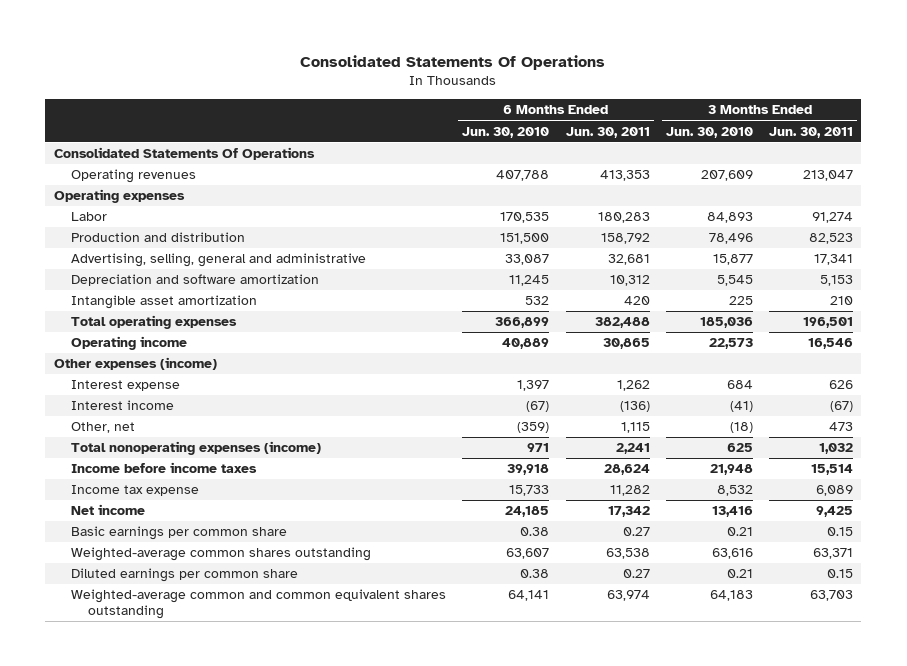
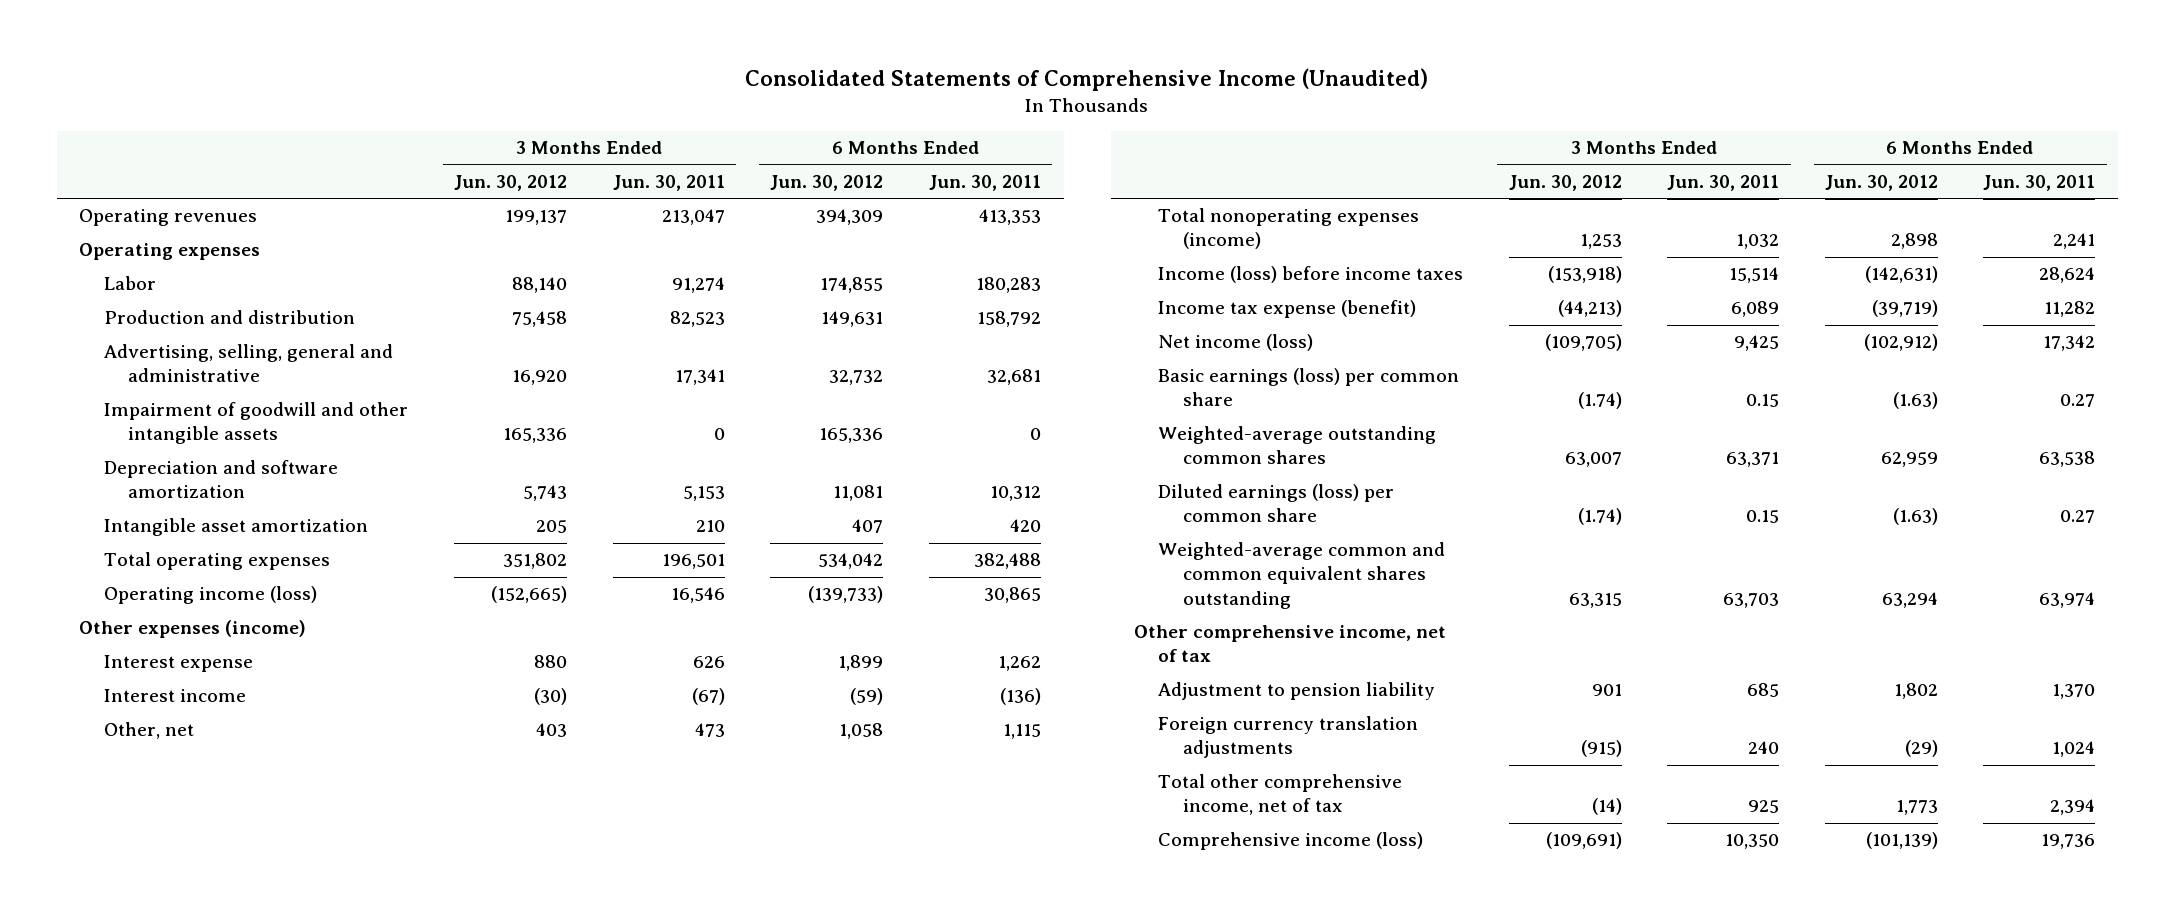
- Consolidated Statements Of Operations
+ Consolidated Statements of Comprehensive Income (Unaudited)
- | 6 Months Ended Jun. 30, 2010 | 6 Months Ended Jun. 30, 2011 | 3 Months Ended Jun. 30, 2010 | 3 Months Ended Jun. 30, 2011
+ | 3 Months Ended Jun. 30, 2012 | 3 Months Ended Jun. 30, 2011 | 6 Months Ended Jun. 30, 2012 | 6 Months Ended Jun. 30, 2011
- Consolidated Statements Of Operations
+ Impairment of goodwill and other intangible assets | 165,336 | 0 | 165,336 | 0
- Operating income | 40,889 | 30,865 | 22,573 | 16,546
+ Operating income (loss) | (152,665) | 16,546 | (139,733) | 30,865
- Income before income taxes | 39,918 | 28,624 | 21,948 | 15,514
- Income tax expense | 15,733 | 11,282 | 8,532 | 6,089
- Net income | 24,185 | 17,342 | 13,416 | 9,425
- Basic earnings per common share | 0.38 | 0.27 | 0.21 | 0.15
- Weighted-average common shares outstanding | 63,607 | 63,538 | 63,616 | 63,371
- Diluted earnings per common share | 0.38 | 0.27 | 0.21 | 0.15
+ Income (loss) before income taxes | (153,918) | 15,514 | (142,631) | 28,624
+ Income tax expense (benefit) | (44,213) | 6,089 | (39,719) | 11,282
+ Net income (loss) | (109,705) | 9,425 | (102,912) | 17,342
+ Basic earnings (loss) per common share | (1.74) | 0.15 | (1.63) | 0.27
+ Weighted-average outstanding common shares | 63,007 | 63,371 | 62,959 | 63,538
+ Diluted earnings (loss) per common share | (1.74) | 0.15 | (1.63) | 0.27
+ Other comprehensive income, net of tax
+ Adjustment to pension liability | 901 | 685 | 1,802 | 1,370
+ Foreign currency translation adjustments | (915) | 240 | (29) | 1,024
+ Total other comprehensive income, net of tax | (14) | 925 | 1,773 | 2,394
+ Comprehensive income (loss) | (109,691) | 10,350 | (101,139) | 19,736

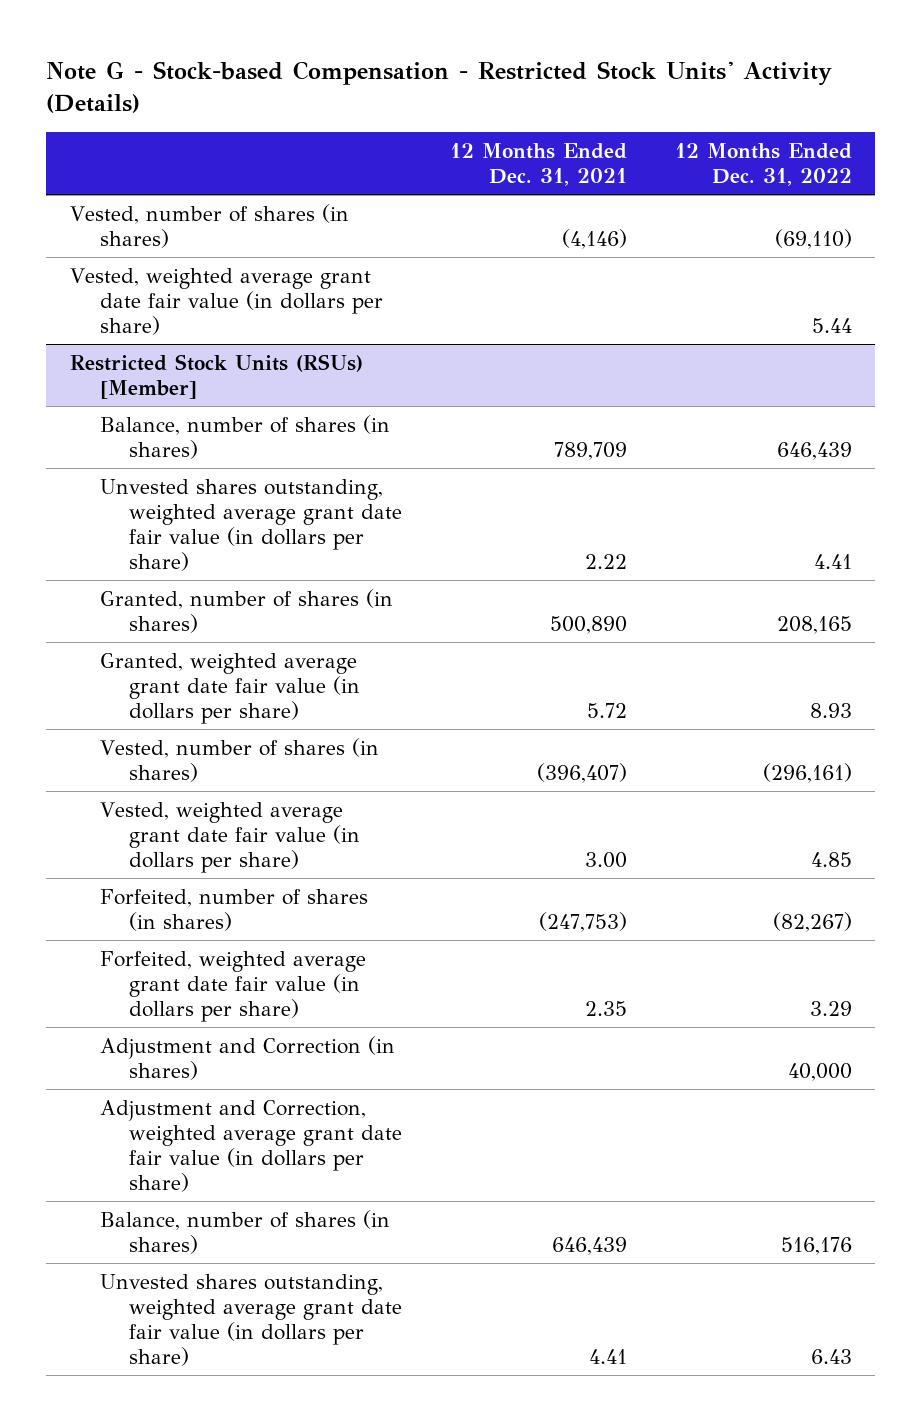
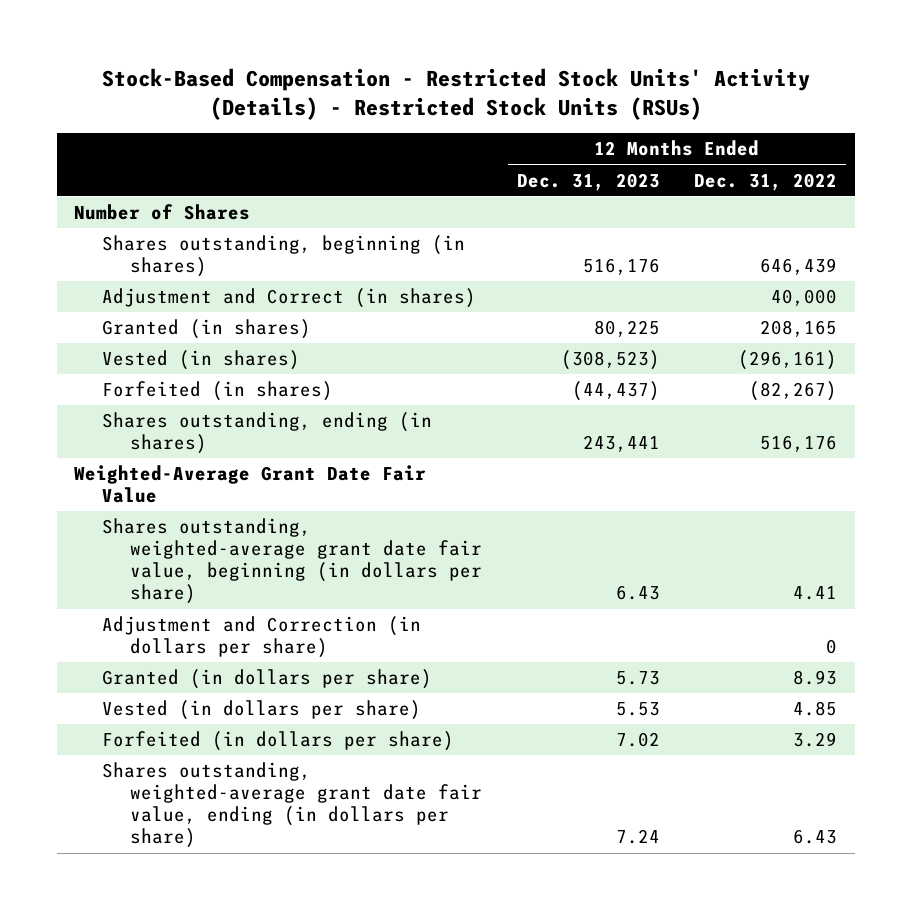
- Note G - Stock-based Compensation - Restricted Stock Units' Activity (Details)
+ Stock-Based Compensation - Restricted Stock Units' Activity (Details) - Restricted Stock Units (RSUs)
- | 12 Months Ended Dec. 31, 2021 | 12 Months Ended Dec. 31, 2022
+ | 12 Months Ended Dec. 31, 2023 | 12 Months Ended Dec. 31, 2022
- Vested, number of shares (in shares) | (4,146) | (69,110)
- Vested, weighted average grant date fair value (in dollars per share) | | 5.44
- Restricted Stock Units (RSUs) [Member]
- Balance, number of shares (in shares) | 789,709 | 646,439
- Unvested shares outstanding, weighted average grant date fair value (in dollars per share) | 2.22 | 4.41
- Granted, number of shares (in shares) | 500,890 | 208,165
- Granted, weighted average grant date fair value (in dollars per share) | 5.72 | 8.93
- Vested, number of shares (in shares) | (396,407) | (296,161)
- Vested, weighted average grant date fair value (in dollars per share) | 3.00 | 4.85
- Forfeited, number of shares (in shares) | (247,753) | (82,267)
- Forfeited, weighted average grant date fair value (in dollars per share) | 2.35 | 3.29
- Adjustment and Correction (in shares) | | 40,000
- Adjustment and Correction, weighted average grant date fair value (in dollars per share)
- Balance, number of shares (in shares) | 646,439 | 516,176
- Unvested shares outstanding, weighted average grant date fair value (in dollars per share) | 4.41 | 6.43
+ Number of Shares
+ Shares outstanding, beginning (in shares) | 516,176 | 646,439
+ Adjustment and Correct (in shares) | | 40,000
+ Granted (in shares) | 80,225 | 208,165
+ Vested (in shares) | (308,523) | (296,161)
+ Forfeited (in shares) | (44,437) | (82,267)
+ Shares outstanding, ending (in shares) | 243,441 | 516,176
+ Weighted-Average Grant Date Fair Value
+ Shares outstanding, weighted-average grant date fair value, beginning (in dollars per share) | 6.43 | 4.41
+ Adjustment and Correction (in dollars per share) | | 0
+ Granted (in dollars per share) | 5.73 | 8.93
+ Vested (in dollars per share) | 5.53 | 4.85
+ Forfeited (in dollars per share) | 7.02 | 3.29
+ Shares outstanding, weighted-average grant date fair value, ending (in dollars per share) | 7.24 | 6.43

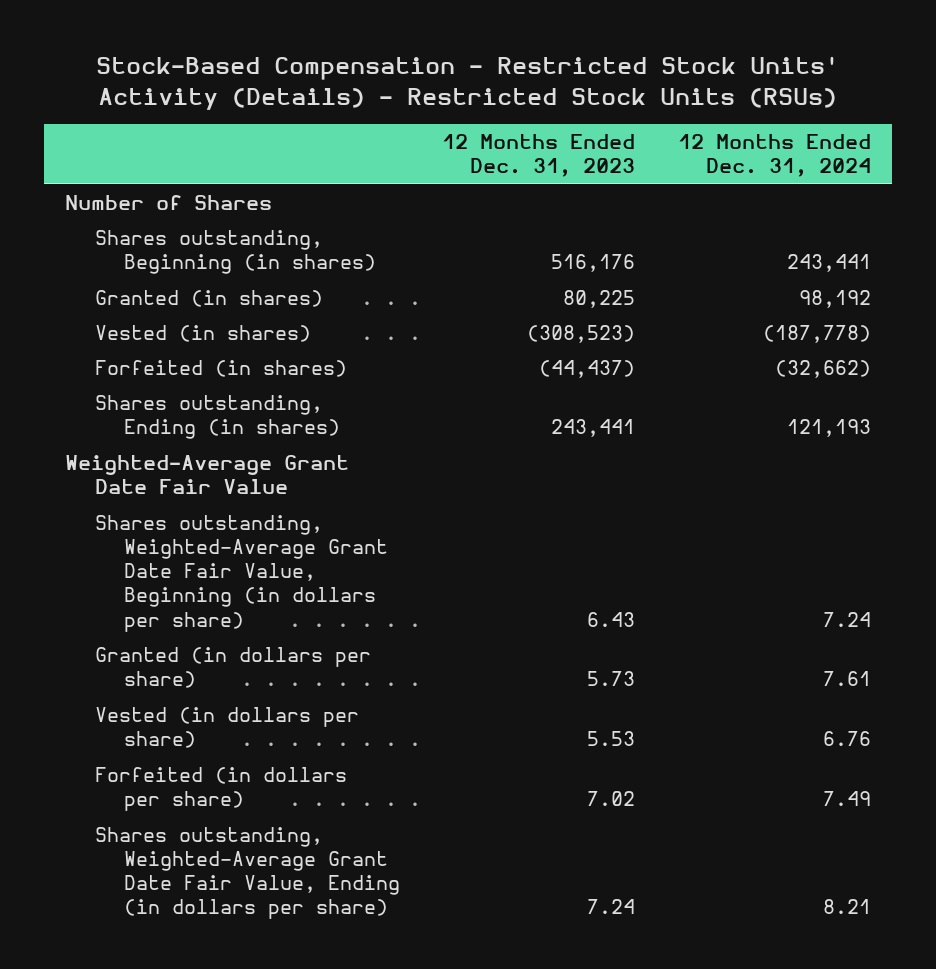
- | 12 Months Ended Dec. 31, 2023 | 12 Months Ended Dec. 31, 2022
+ | 12 Months Ended Dec. 31, 2023 | 12 Months Ended Dec. 31, 2024
- Shares outstanding, beginning (in shares) | 516,176 | 646,439
- Adjustment and Correct (in shares) | | 40,000
+ Shares outstanding, Beginning (in shares) | 516,176 | 243,441
- Shares outstanding, ending (in shares) | 243,441 | 516,176
+ Shares outstanding, Ending (in shares) | 243,441 | 121,193
- Shares outstanding, weighted-average grant date fair value, beginning (in dollars per share) | 6.43 | 4.41
- Adjustment and Correction (in dollars per share) | | 0
+ Shares outstanding, Weighted-Average Grant Date Fair Value, Beginning (in dollars per share) | 6.43 | 7.24
- Shares outstanding, weighted-average grant date fair value, ending (in dollars per share) | 7.24 | 6.43
+ Shares outstanding, Weighted-Average Grant Date Fair Value, Ending (in dollars per share) | 7.24 | 8.21

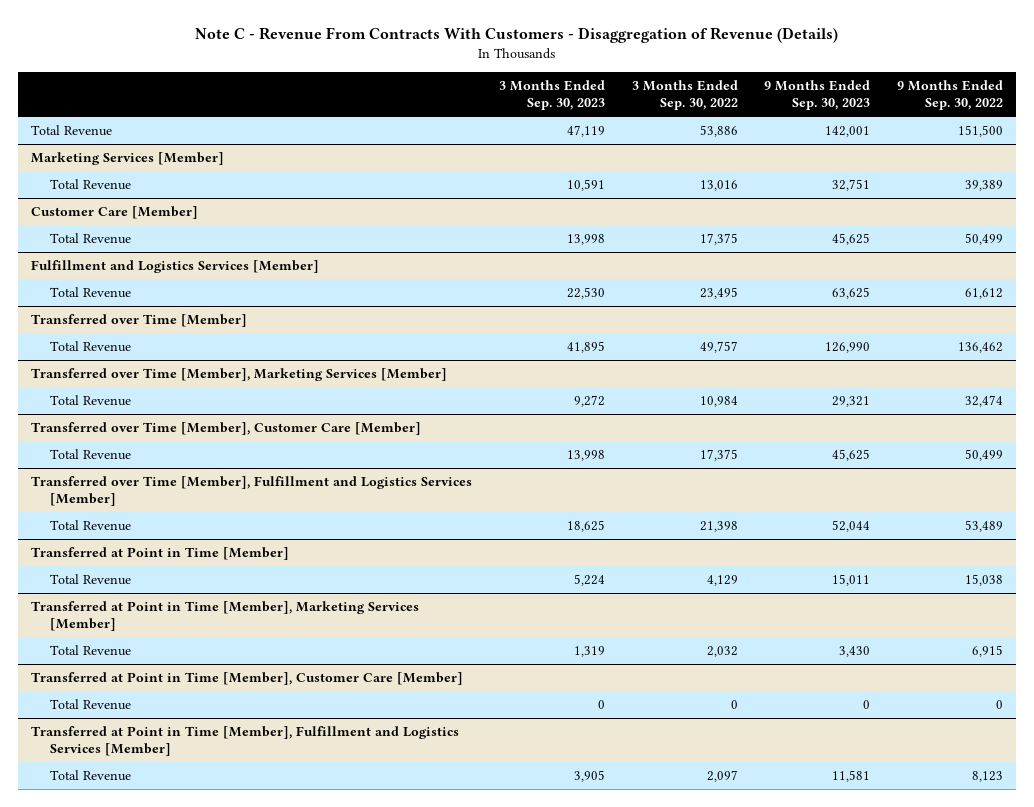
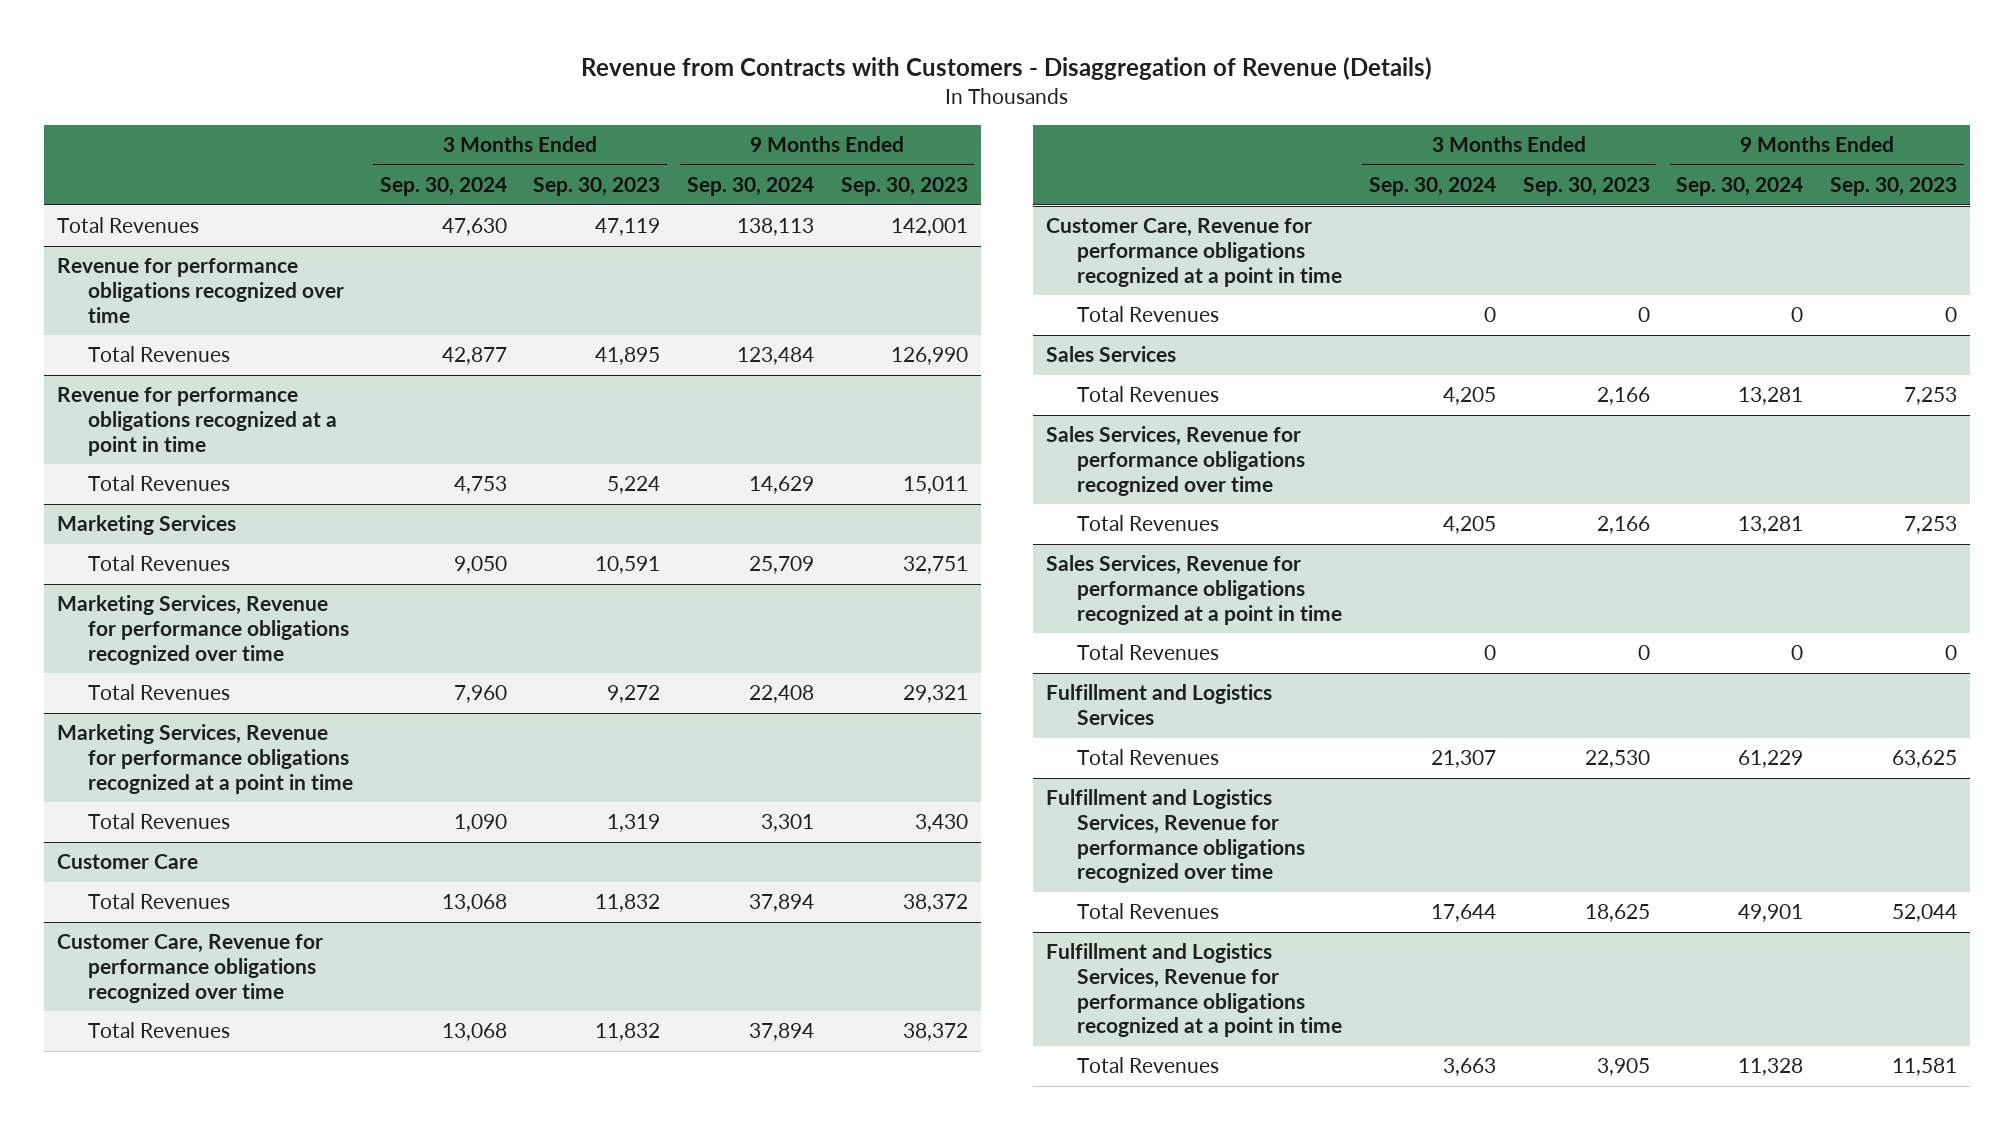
- Note C - Revenue From Contracts With Customers - Disaggregation of Revenue (Details)
+ Revenue from Contracts with Customers - Disaggregation of Revenue (Details)
- | 3 Months Ended Sep. 30, 2023 | 3 Months Ended Sep. 30, 2022 | 9 Months Ended Sep. 30, 2023 | 9 Months Ended Sep. 30, 2022
+ | 3 Months Ended Sep. 30, 2024 | 3 Months Ended Sep. 30, 2023 | 9 Months Ended Sep. 30, 2024 | 9 Months Ended Sep. 30, 2023
- Total Revenue | 47,119 | 53,886 | 142,001 | 151,500
- Marketing Services [Member]
- Total Revenue | 10,591 | 13,016 | 32,751 | 39,389
- Customer Care [Member]
- Total Revenue | 13,998 | 17,375 | 45,625 | 50,499
- Fulfillment and Logistics Services [Member]
- Total Revenue | 22,530 | 23,495 | 63,625 | 61,612
- Transferred over Time [Member]
- Total Revenue | 41,895 | 49,757 | 126,990 | 136,462
- Transferred over Time [Member], Marketing Services [Member]
- Total Revenue | 9,272 | 10,984 | 29,321 | 32,474
- Transferred over Time [Member], Customer Care [Member]
- Total Revenue | 13,998 | 17,375 | 45,625 | 50,499
- Transferred over Time [Member], Fulfillment and Logistics Services [Member]
- Total Revenue | 18,625 | 21,398 | 52,044 | 53,489
- Transferred at Point in Time [Member]
- Total Revenue | 5,224 | 4,129 | 15,011 | 15,038
- Transferred at Point in Time [Member], Marketing Services [Member]
- Total Revenue | 1,319 | 2,032 | 3,430 | 6,915
- Transferred at Point in Time [Member], Customer Care [Member]
- Total Revenue | 0 | 0 | 0 | 0
- Transferred at Point in Time [Member], Fulfillment and Logistics Services [Member]
- Total Revenue | 3,905 | 2,097 | 11,581 | 8,123
+ Total Revenues | 47,630 | 47,119 | 138,113 | 142,001
+ Revenue for performance obligations recognized over time
+ Total Revenues | 42,877 | 41,895 | 123,484 | 126,990
+ Revenue for performance obligations recognized at a point in time
+ Total Revenues | 4,753 | 5,224 | 14,629 | 15,011
+ Marketing Services
+ Total Revenues | 9,050 | 10,591 | 25,709 | 32,751
+ Marketing Services, Revenue for performance obligations recognized over time
+ Total Revenues | 7,960 | 9,272 | 22,408 | 29,321
+ Marketing Services, Revenue for performance obligations recognized at a point in time
+ Total Revenues | 1,090 | 1,319 | 3,301 | 3,430
+ Customer Care
+ Total Revenues | 13,068 | 11,832 | 37,894 | 38,372
+ Customer Care, Revenue for performance obligations recognized over time
+ Total Revenues | 13,068 | 11,832 | 37,894 | 38,372
+ Customer Care, Revenue for performance obligations recognized at a point in time
+ Total Revenues | 0 | 0 | 0 | 0
+ Sales Services
+ Total Revenues | 4,205 | 2,166 | 13,281 | 7,253
+ Sales Services, Revenue for performance obligations recognized over time
+ Total Revenues | 4,205 | 2,166 | 13,281 | 7,253
+ Sales Services, Revenue for performance obligations recognized at a point in time
+ Total Revenues | 0 | 0 | 0 | 0
+ Fulfillment and Logistics Services
+ Total Revenues | 21,307 | 22,530 | 61,229 | 63,625
+ Fulfillment and Logistics Services, Revenue for performance obligations recognized over time
+ Total Revenues | 17,644 | 18,625 | 49,901 | 52,044
+ Fulfillment and Logistics Services, Revenue for performance obligations recognized at a point in time
+ Total Revenues | 3,663 | 3,905 | 11,328 | 11,581

